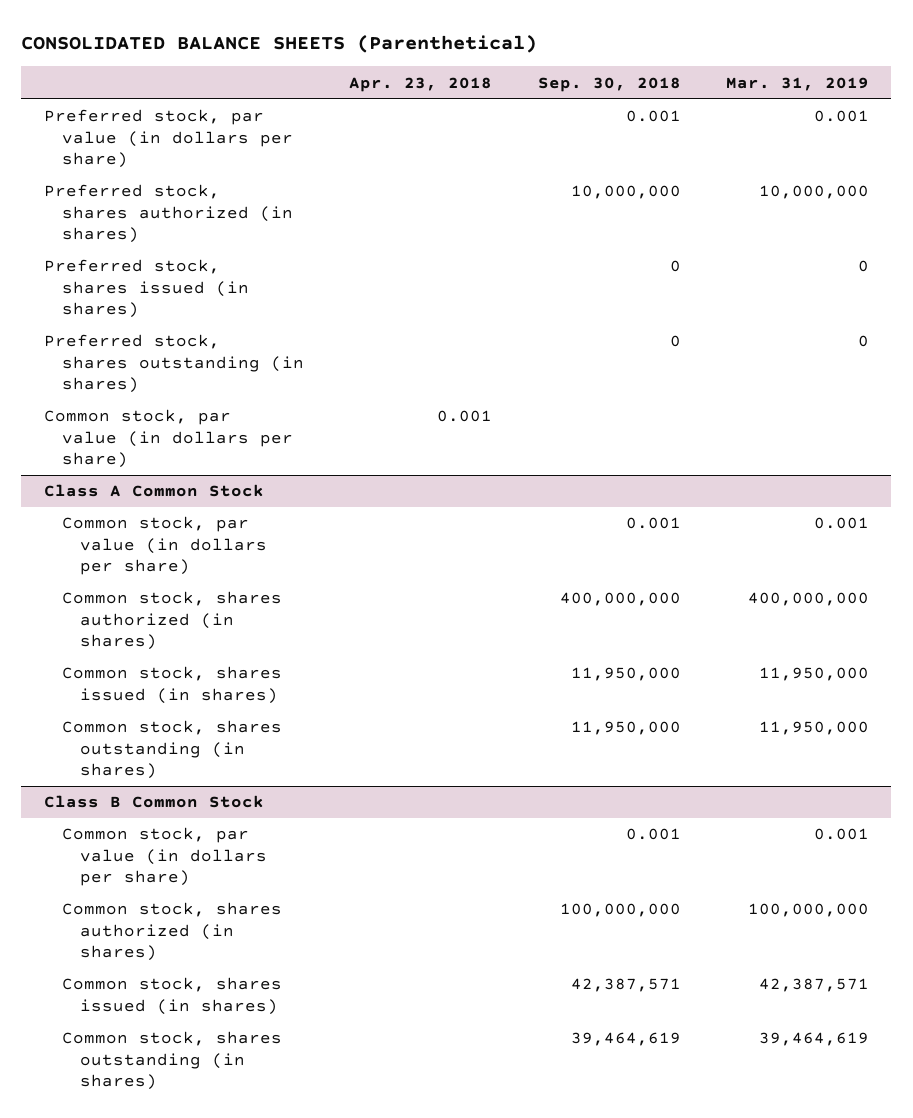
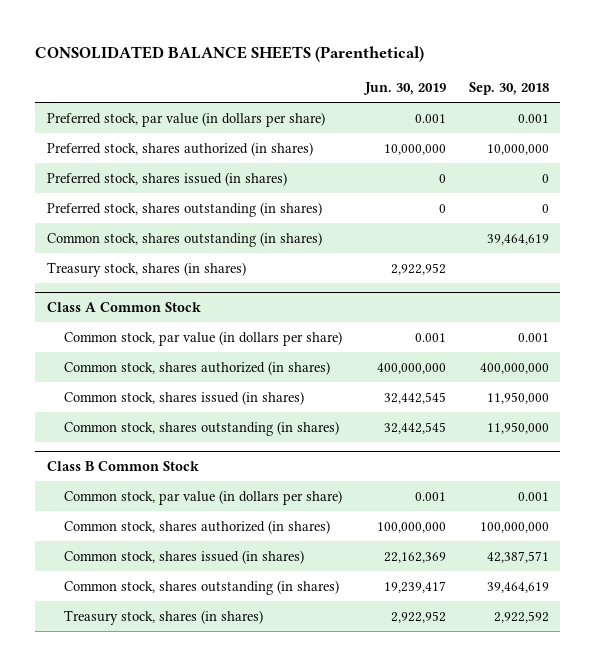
- | Apr. 23, 2018 | Sep. 30, 2018 | Mar. 31, 2019
+ | Jun. 30, 2019 | Sep. 30, 2018
- Common stock, par value (in dollars per share) | 0.001 | |
+ Common stock, shares outstanding (in shares) | | 39,464,619
+ Treasury stock, shares (in shares) | 2,922,952 |
@ Class B Common Stock
+ Treasury stock, shares (in shares) | 2,922,952 | 2,922,592

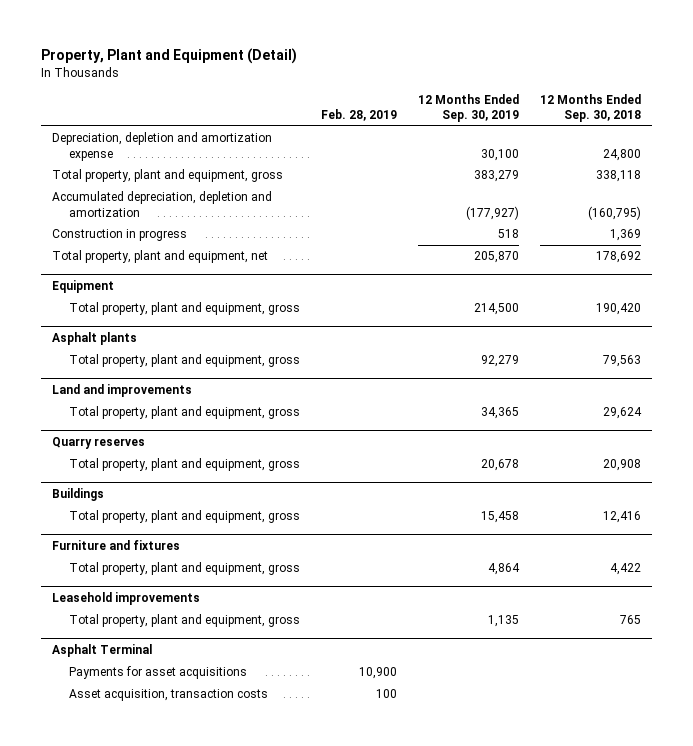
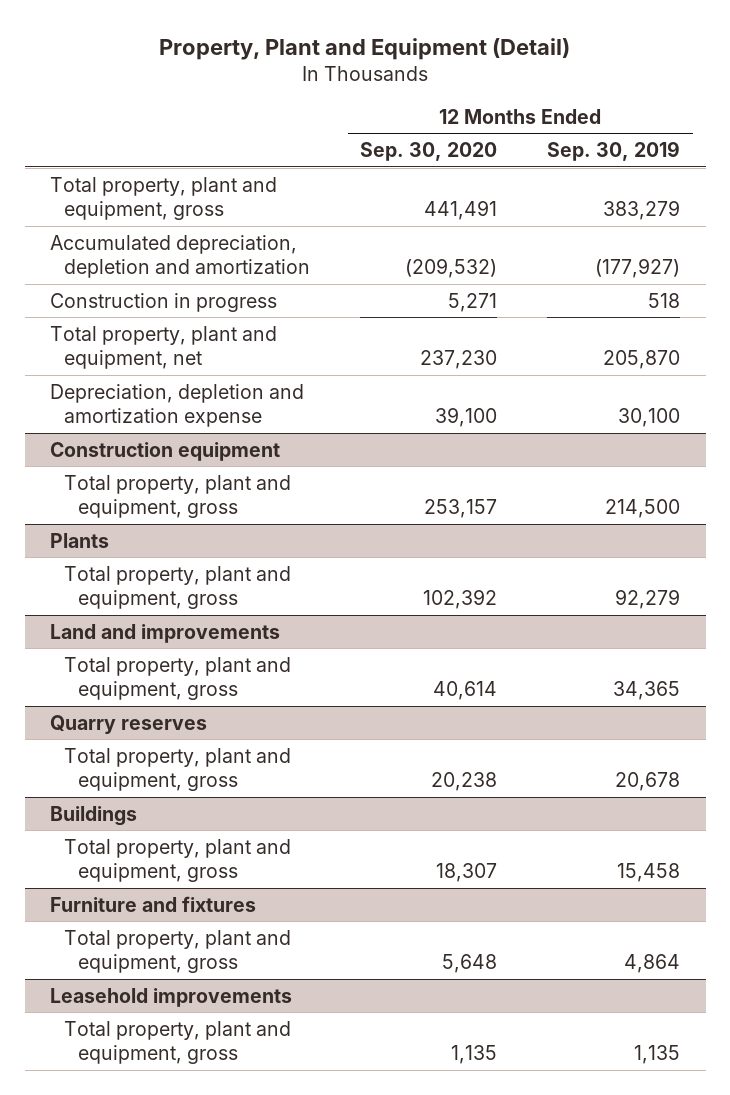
- | Feb. 28, 2019 | 12 Months Ended Sep. 30, 2019 | 12 Months Ended Sep. 30, 2018
+ | 12 Months Ended Sep. 30, 2020 | 12 Months Ended Sep. 30, 2019
- Equipment
moved down: Depreciation, depletion and amortization expense | 39,100 | 30,100
+ Construction equipment
- Asphalt plants
+ Plants
- Asphalt Terminal
- Payments for asset acquisitions | 10,900 | |
- Asset acquisition, transaction costs | 100 | |

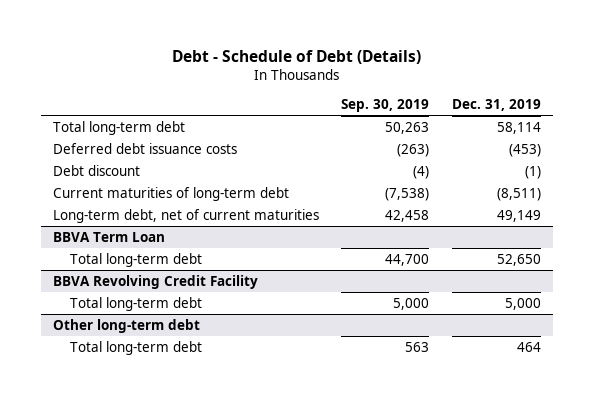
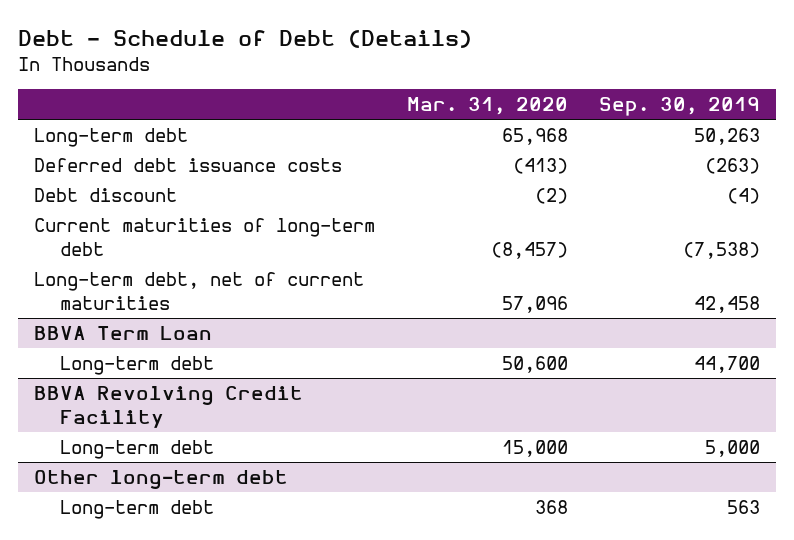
- | Sep. 30, 2019 | Dec. 31, 2019
+ | Mar. 31, 2020 | Sep. 30, 2019
- Total long-term debt | 50,263 | 58,114
+ Long-term debt | 65,968 | 50,263
@ BBVA Term Loan
- Total long-term debt | 44,700 | 52,650
+ Long-term debt | 50,600 | 44,700
@ BBVA Revolving Credit Facility
- Total long-term debt | 5,000 | 5,000
+ Long-term debt | 15,000 | 5,000
@ Other long-term debt
- Total long-term debt | 563 | 464
+ Long-term debt | 368 | 563

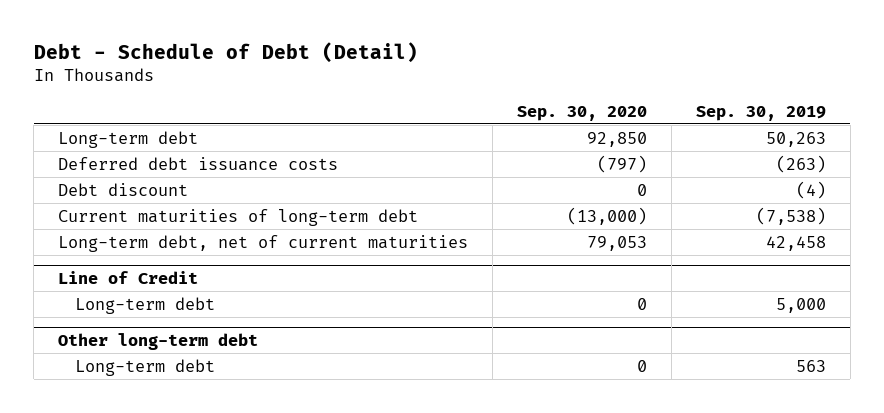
- Debt - Schedule of Debt (Details)
+ Debt - Schedule of Debt (Detail)
- | Mar. 31, 2020 | Sep. 30, 2019
+ | Sep. 30, 2020 | Sep. 30, 2019
- BBVA Term Loan
- Long-term debt | 50,600 | 44,700
- BBVA Revolving Credit Facility
+ Line of Credit

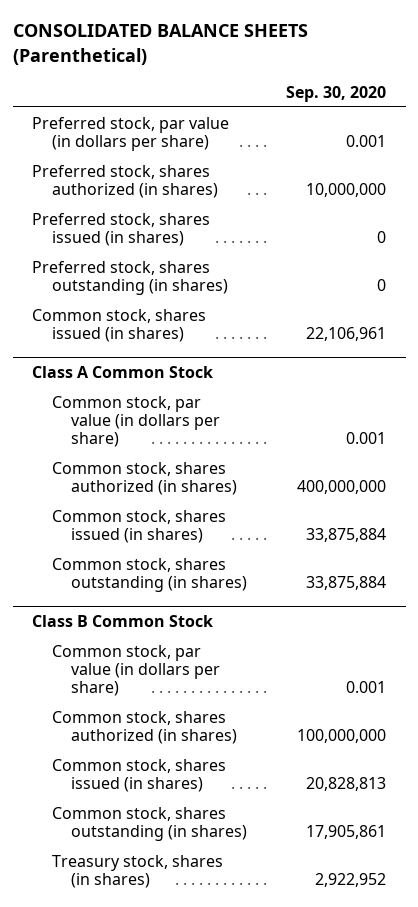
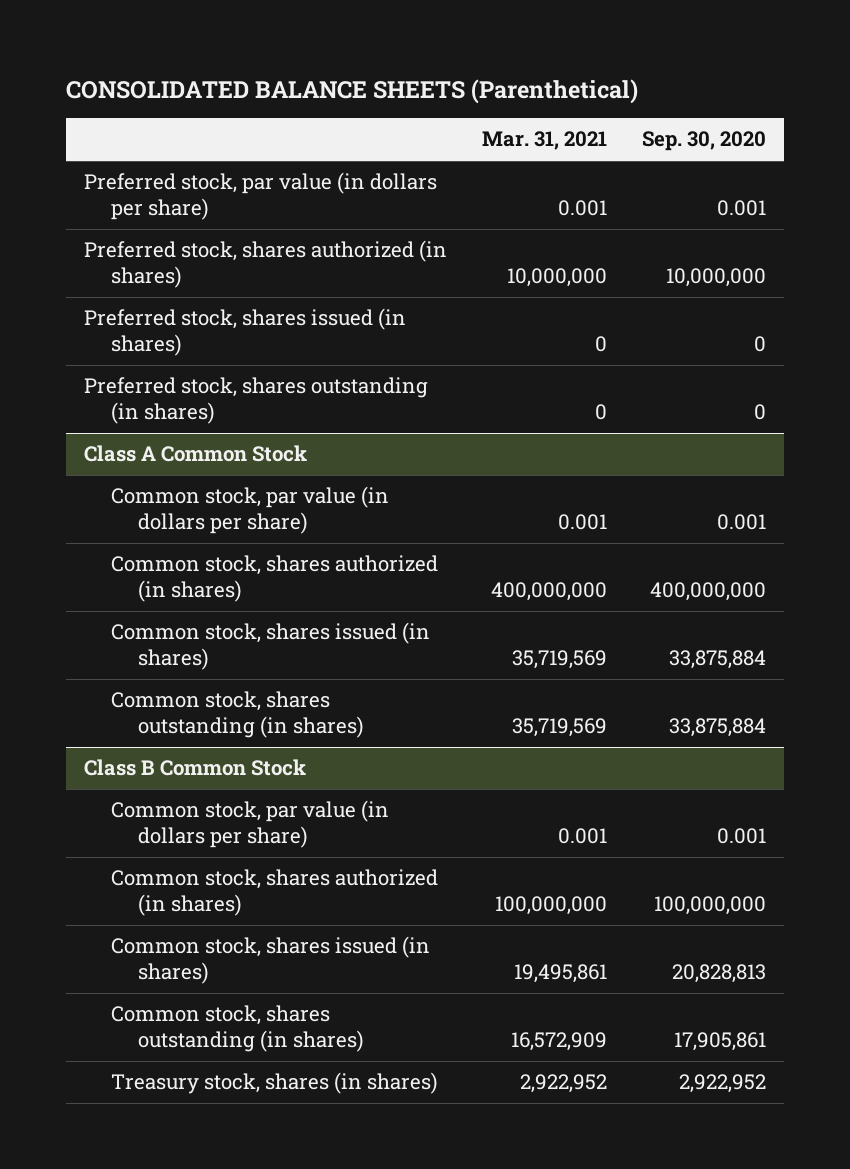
- | Sep. 30, 2020
+ | Mar. 31, 2021 | Sep. 30, 2020
- Common stock, shares issued (in shares) | 22,106,961

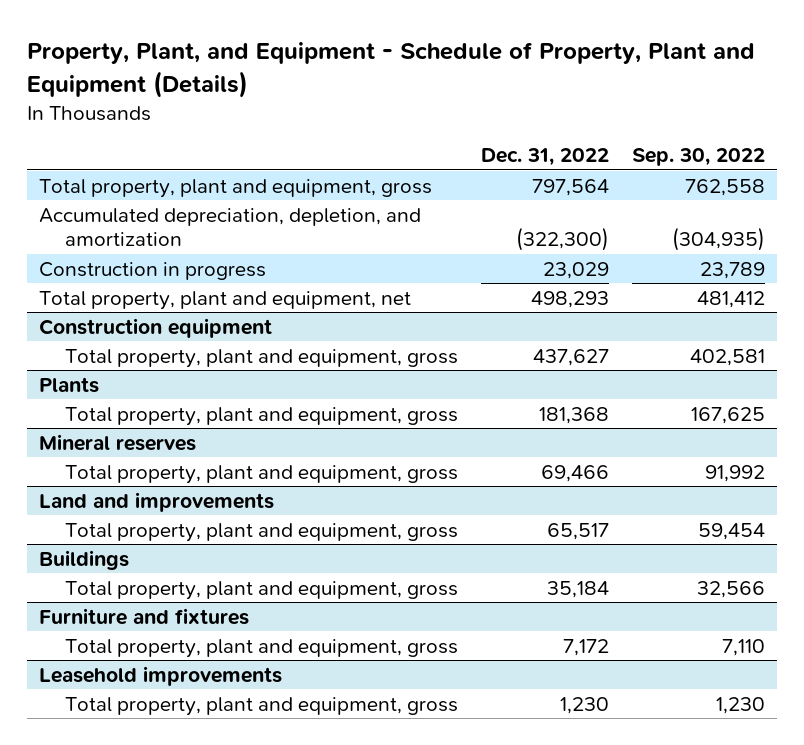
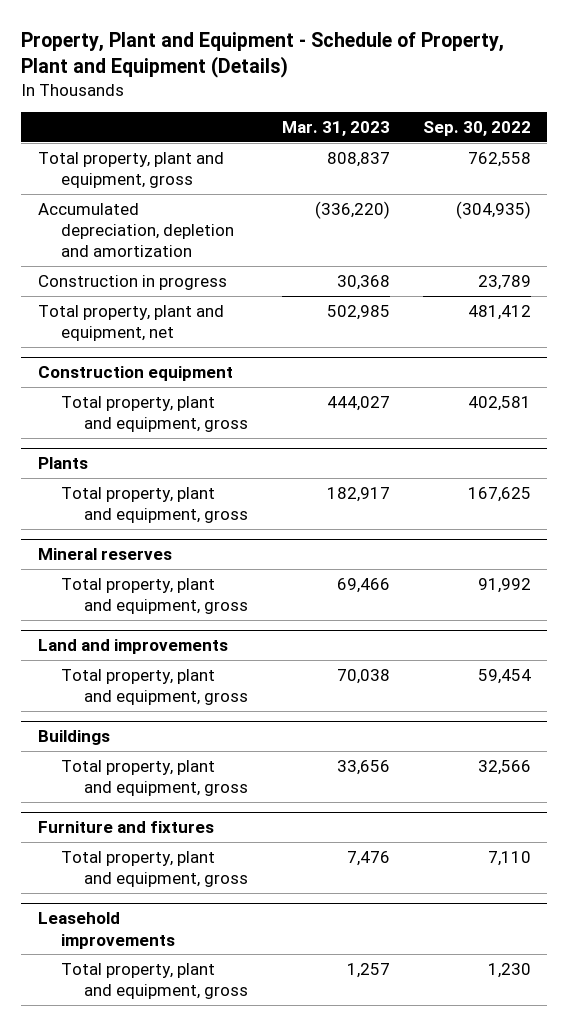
- Property, Plant, and Equipment - Schedule of Property, Plant and Equipment (Details)
+ Property, Plant and Equipment - Schedule of Property, Plant and Equipment (Details)
- | Dec. 31, 2022 | Sep. 30, 2022
+ | Mar. 31, 2023 | Sep. 30, 2022
- Accumulated depreciation, depletion, and amortization | (322,300) | (304,935)
+ Accumulated depreciation, depletion and amortization | (336,220) | (304,935)

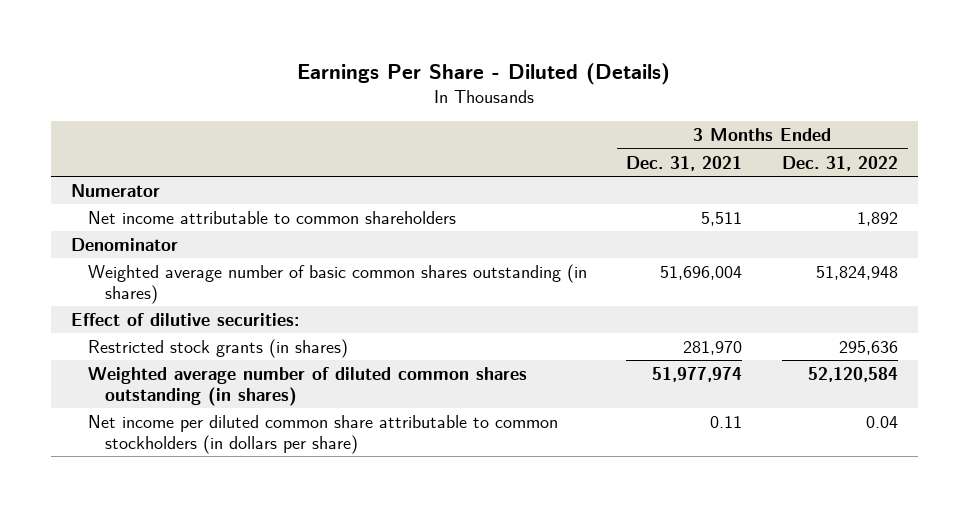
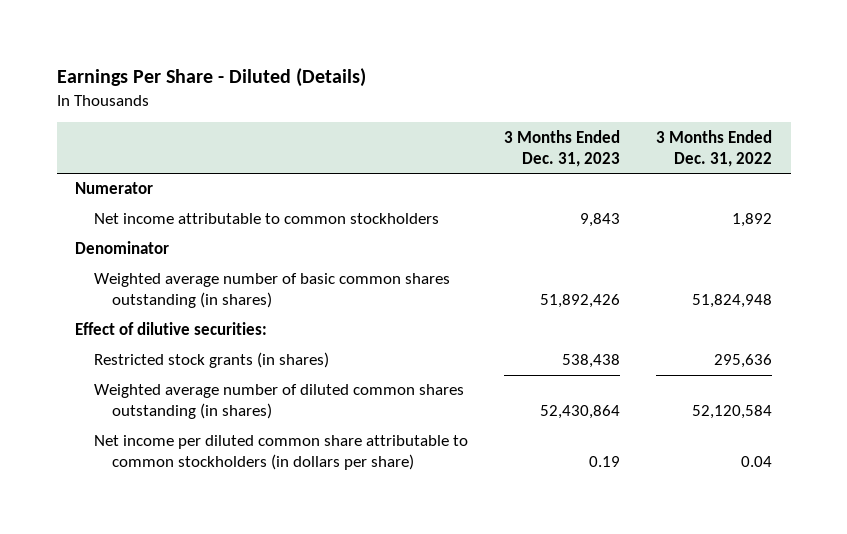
- | 3 Months Ended Dec. 31, 2021 | 3 Months Ended Dec. 31, 2022
+ | 3 Months Ended Dec. 31, 2023 | 3 Months Ended Dec. 31, 2022
- Net income attributable to common shareholders | 5,511 | 1,892
+ Net income attributable to common stockholders | 9,843 | 1,892

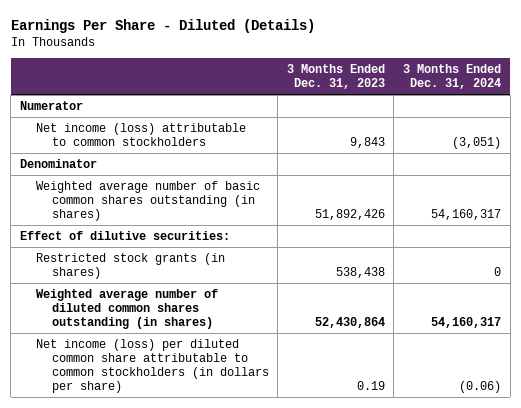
- | 3 Months Ended Dec. 31, 2023 | 3 Months Ended Dec. 31, 2022
+ | 3 Months Ended Dec. 31, 2023 | 3 Months Ended Dec. 31, 2024
- Net income attributable to common stockholders | 9,843 | 1,892
+ Net income (loss) attributable to common stockholders | 9,843 | (3,051)
- Net income per diluted common share attributable to common stockholders (in dollars per share) | 0.19 | 0.04
+ Net income (loss) per diluted common share attributable to common stockholders (in dollars per share) | 0.19 | (0.06)

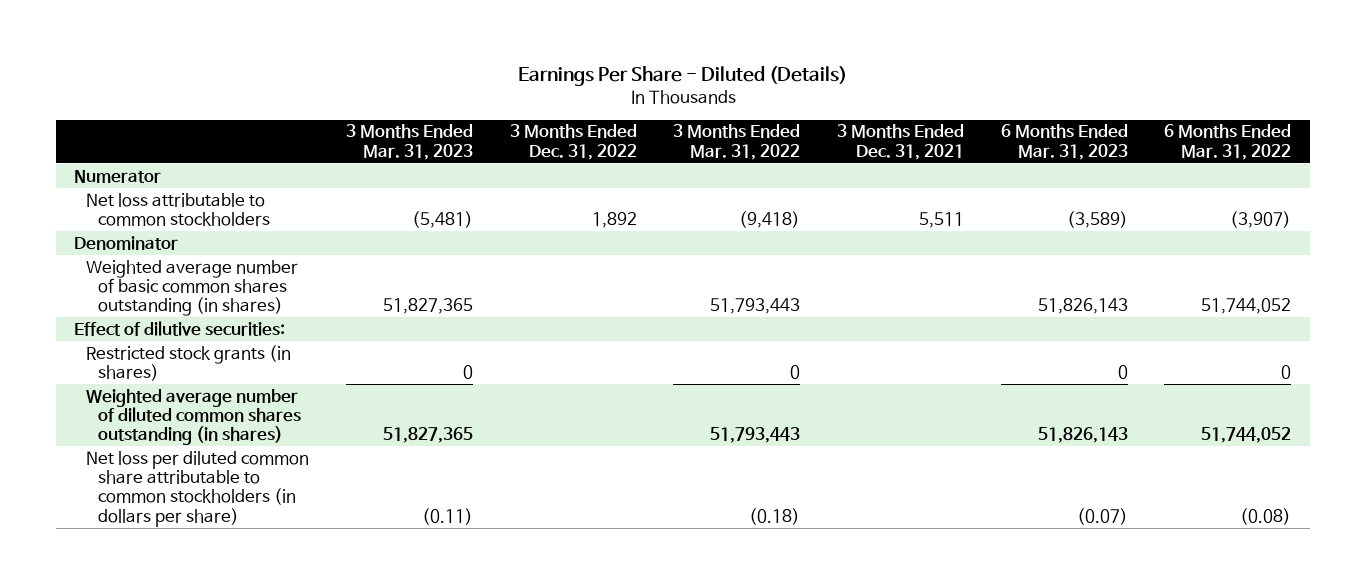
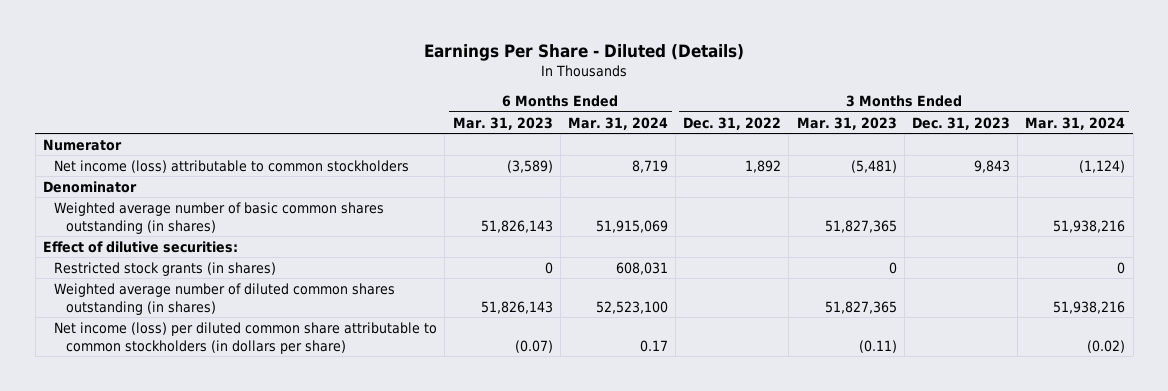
- | 3 Months Ended Mar. 31, 2023 | 3 Months Ended Dec. 31, 2022 | 3 Months Ended Mar. 31, 2022 | 3 Months Ended Dec. 31, 2021 | 6 Months Ended Mar. 31, 2023 | 6 Months Ended Mar. 31, 2022
+ | 6 Months Ended Mar. 31, 2023 | 6 Months Ended Mar. 31, 2024 | 3 Months Ended Dec. 31, 2022 | 3 Months Ended Mar. 31, 2023 | 3 Months Ended Dec. 31, 2023 | 3 Months Ended Mar. 31, 2024
- Net loss attributable to common stockholders | (5,481) | 1,892 | (9,418) | 5,511 | (3,589) | (3,907)
+ Net income (loss) attributable to common stockholders | (3,589) | 8,719 | 1,892 | (5,481) | 9,843 | (1,124)
- Net loss per diluted common share attributable to common stockholders (in dollars per share) | (0.11) | | (0.18) | | (0.07) | (0.08)
+ Net income (loss) per diluted common share attributable to common stockholders (in dollars per share) | (0.07) | 0.17 | | (0.11) | | (0.02)

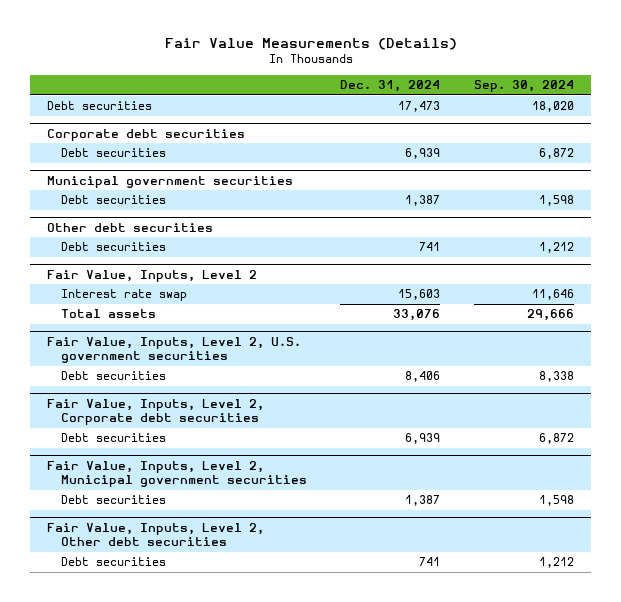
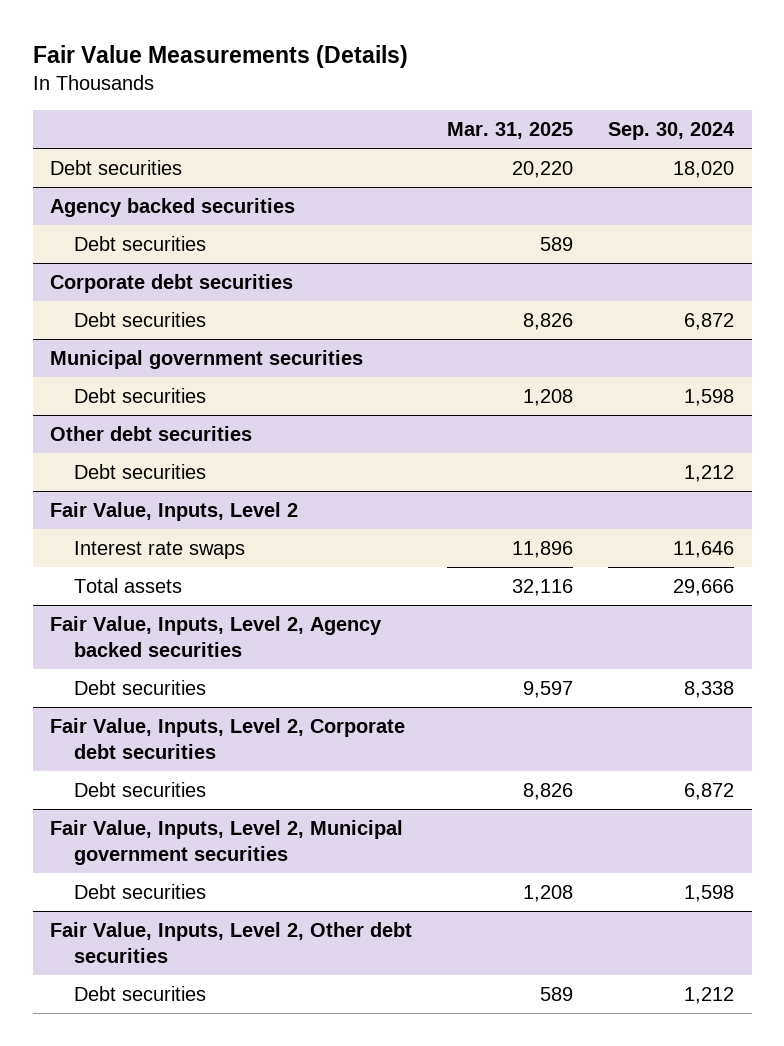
- | Dec. 31, 2024 | Sep. 30, 2024
+ | Mar. 31, 2025 | Sep. 30, 2024
+ Agency backed securities
+ Debt securities | 589 |
@ Fair Value, Inputs, Level 2
- Interest rate swap | 15,603 | 11,646
+ Interest rate swaps | 11,896 | 11,646
- Fair Value, Inputs, Level 2, U.S. government securities
+ Fair Value, Inputs, Level 2, Agency backed securities

